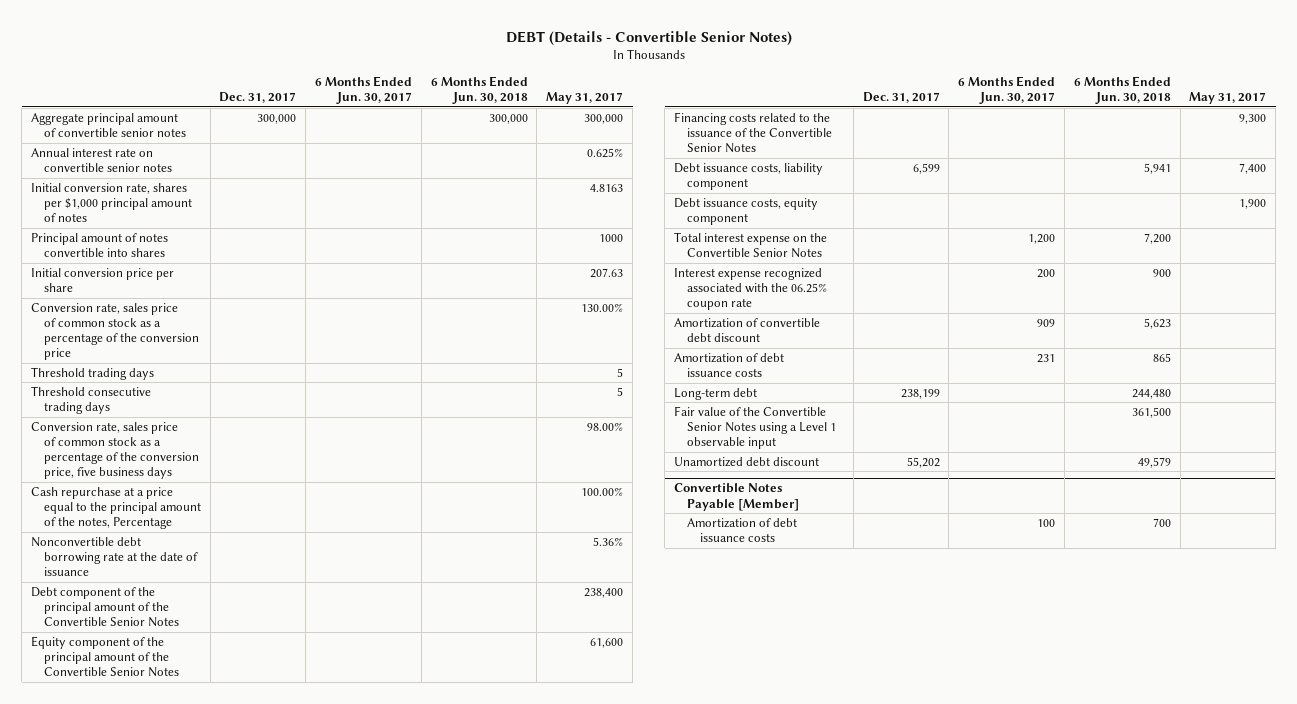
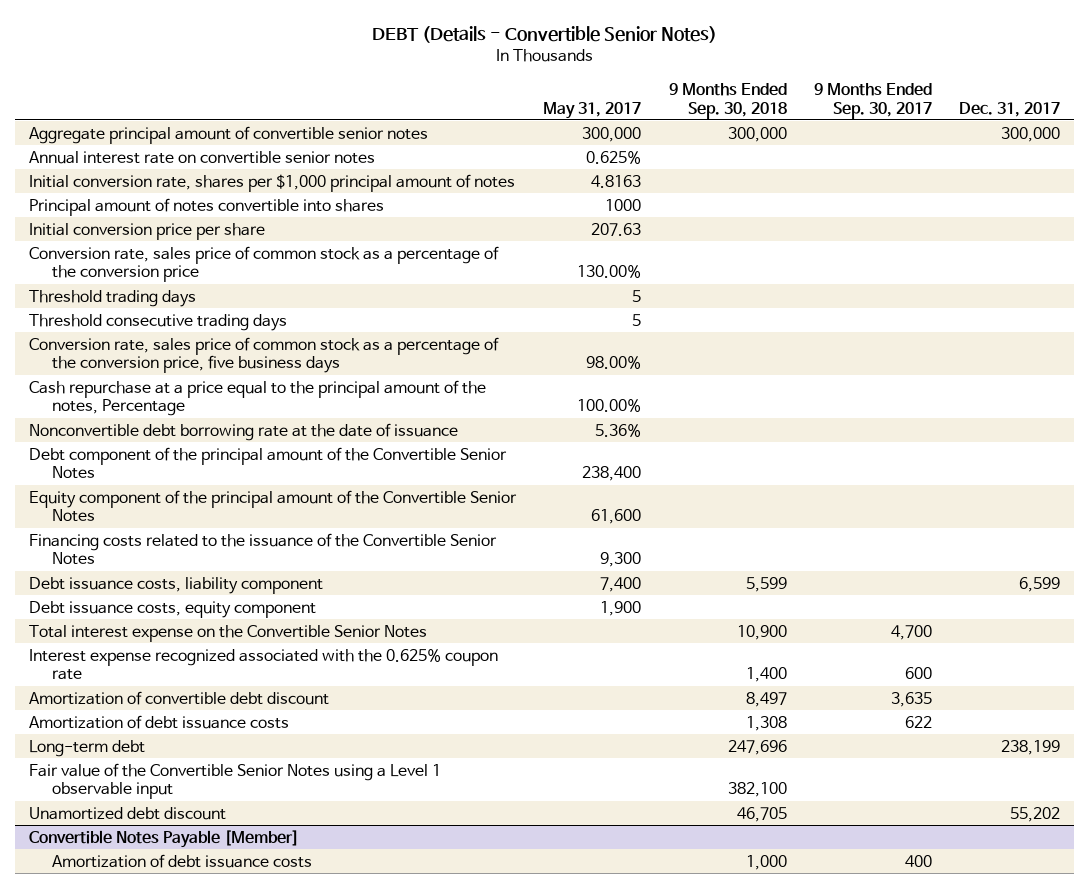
- | Dec. 31, 2017 | 6 Months Ended Jun. 30, 2017 | 6 Months Ended Jun. 30, 2018 | May 31, 2017
+ | May 31, 2017 | 9 Months Ended Sep. 30, 2018 | 9 Months Ended Sep. 30, 2017 | Dec. 31, 2017
- Interest expense recognized associated with the 06.25% coupon rate | | 200 | 900 |
+ Interest expense recognized associated with the 0.625% coupon rate | | 1,400 | 600 |

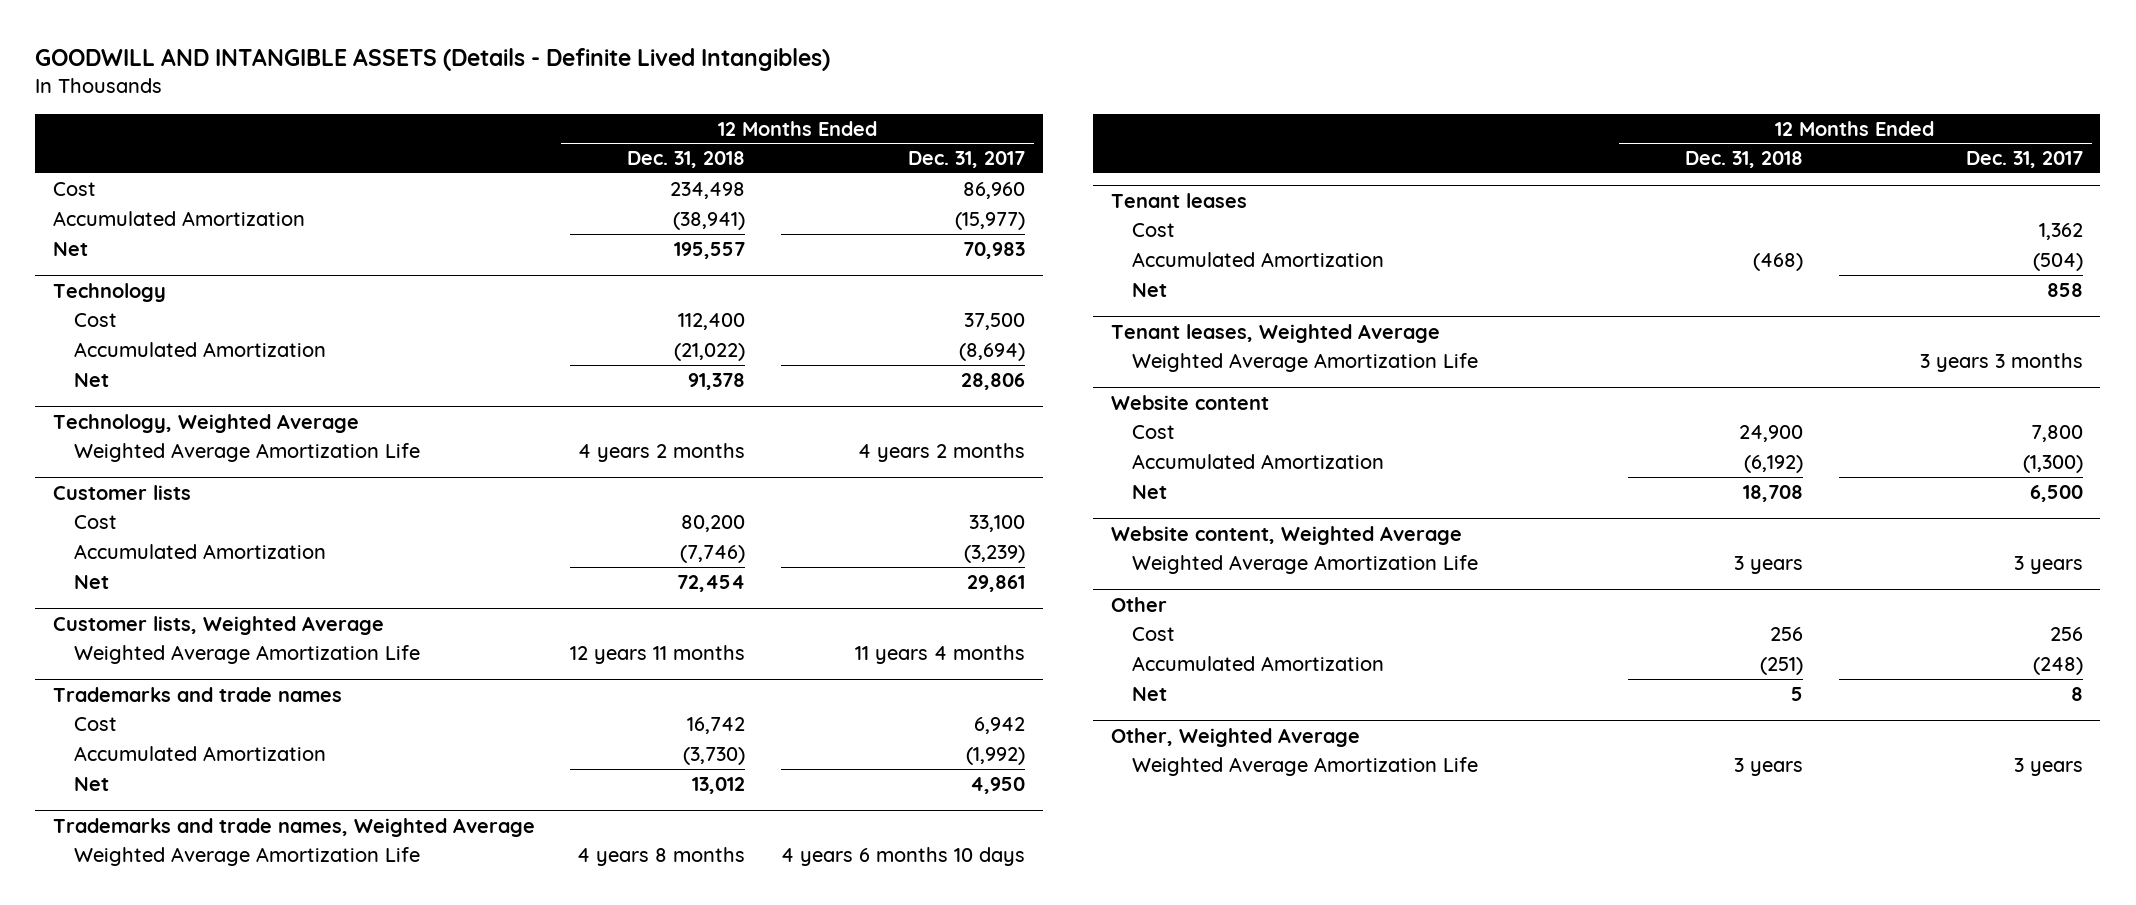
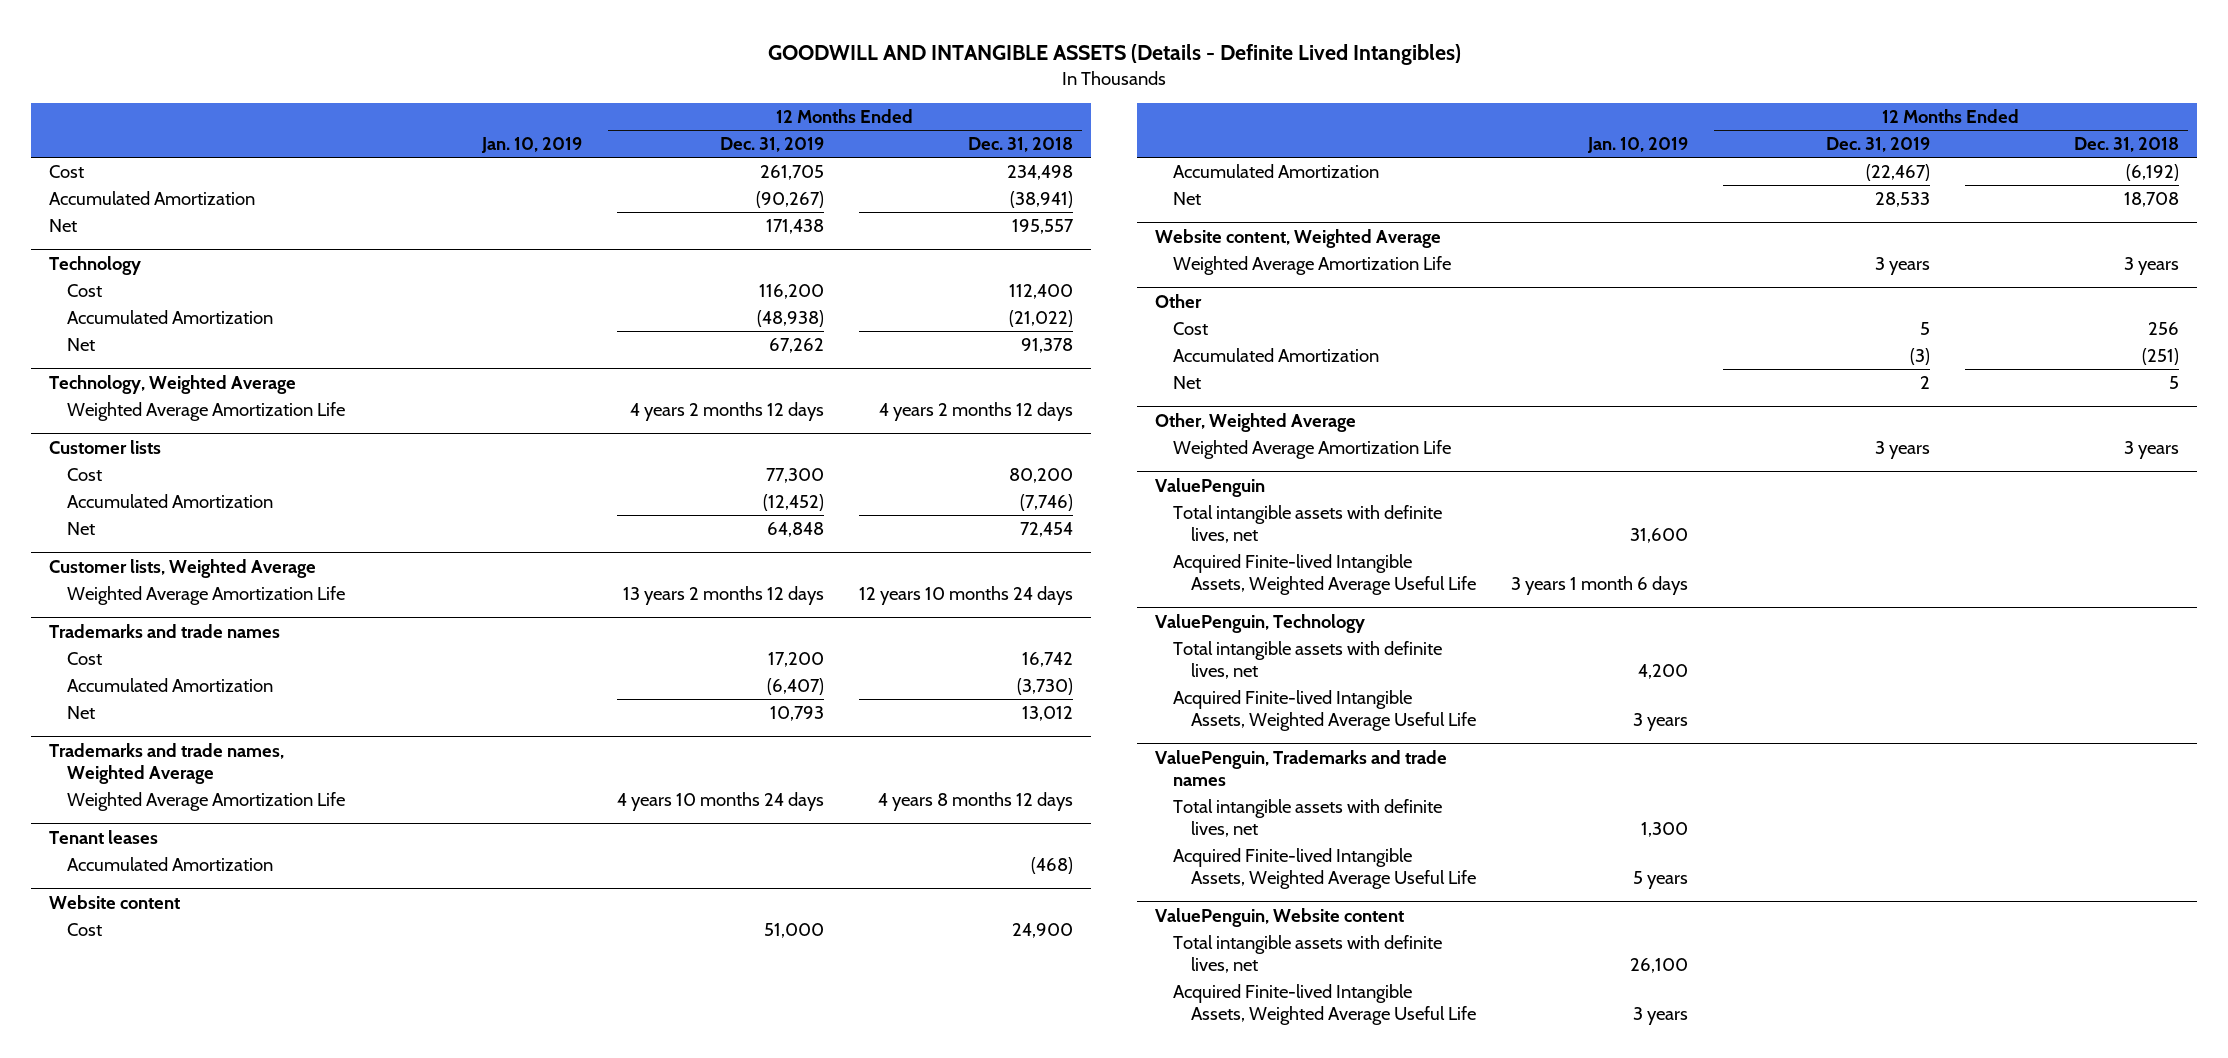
- | 12 Months Ended Dec. 31, 2018 | 12 Months Ended Dec. 31, 2017
+ | Jan. 10, 2019 | 12 Months Ended Dec. 31, 2019 | 12 Months Ended Dec. 31, 2018
@ Technology, Weighted Average
- Weighted Average Amortization Life | 4 years 2 months | 4 years 2 months
+ Weighted Average Amortization Life | | 4 years 2 months 12 days | 4 years 2 months 12 days
@ Customer lists, Weighted Average
- Weighted Average Amortization Life | 12 years 11 months | 11 years 4 months
+ Weighted Average Amortization Life | | 13 years 2 months 12 days | 12 years 10 months 24 days
@ Trademarks and trade names, Weighted Average
- Weighted Average Amortization Life | 4 years 8 months | 4 years 6 months 10 days
+ Weighted Average Amortization Life | | 4 years 10 months 24 days | 4 years 8 months 12 days
@ Tenant leases
- Cost | | 1,362
- Net | | 858
- Tenant leases, Weighted Average
- Weighted Average Amortization Life | | 3 years 3 months
+ ValuePenguin
+ Total intangible assets with definite lives, net | 31,600 | |
+ Acquired Finite-lived Intangible Assets, Weighted Average Useful Life | 3 years 1 month 6 days | |
+ ValuePenguin, Technology
+ Total intangible assets with definite lives, net | 4,200 | |
+ Acquired Finite-lived Intangible Assets, Weighted Average Useful Life | 3 years | |
+ ValuePenguin, Trademarks and trade names
+ Total intangible assets with definite lives, net | 1,300 | |
+ Acquired Finite-lived Intangible Assets, Weighted Average Useful Life | 5 years | |
+ ValuePenguin, Website content
+ Total intangible assets with definite lives, net | 26,100 | |
+ Acquired Finite-lived Intangible Assets, Weighted Average Useful Life | 3 years | |

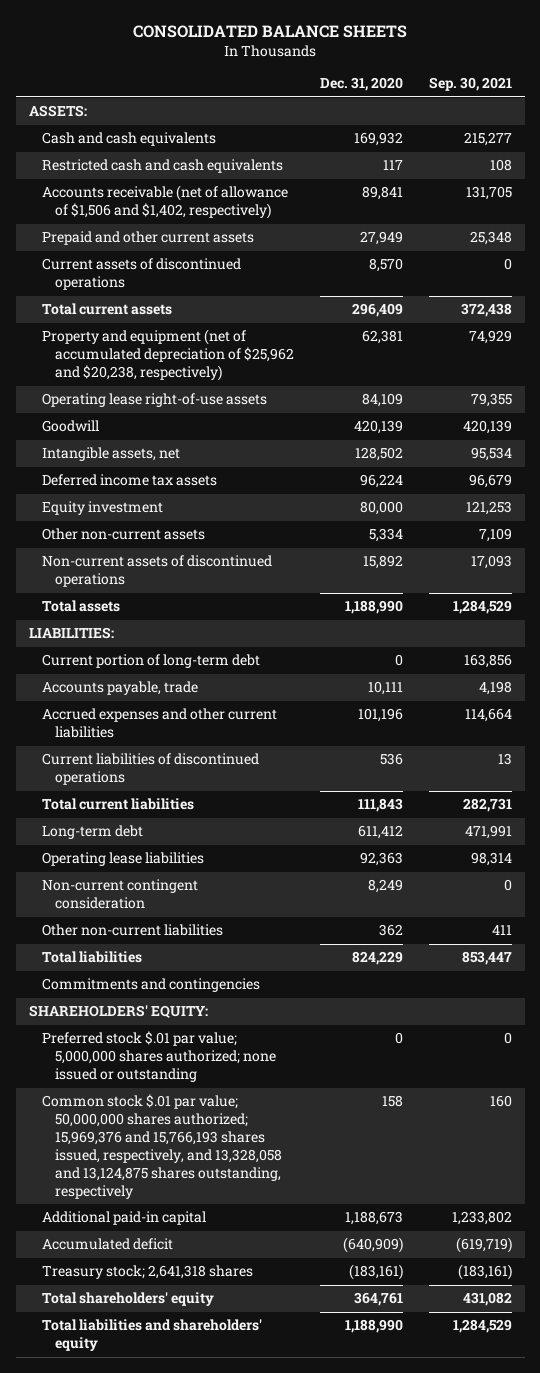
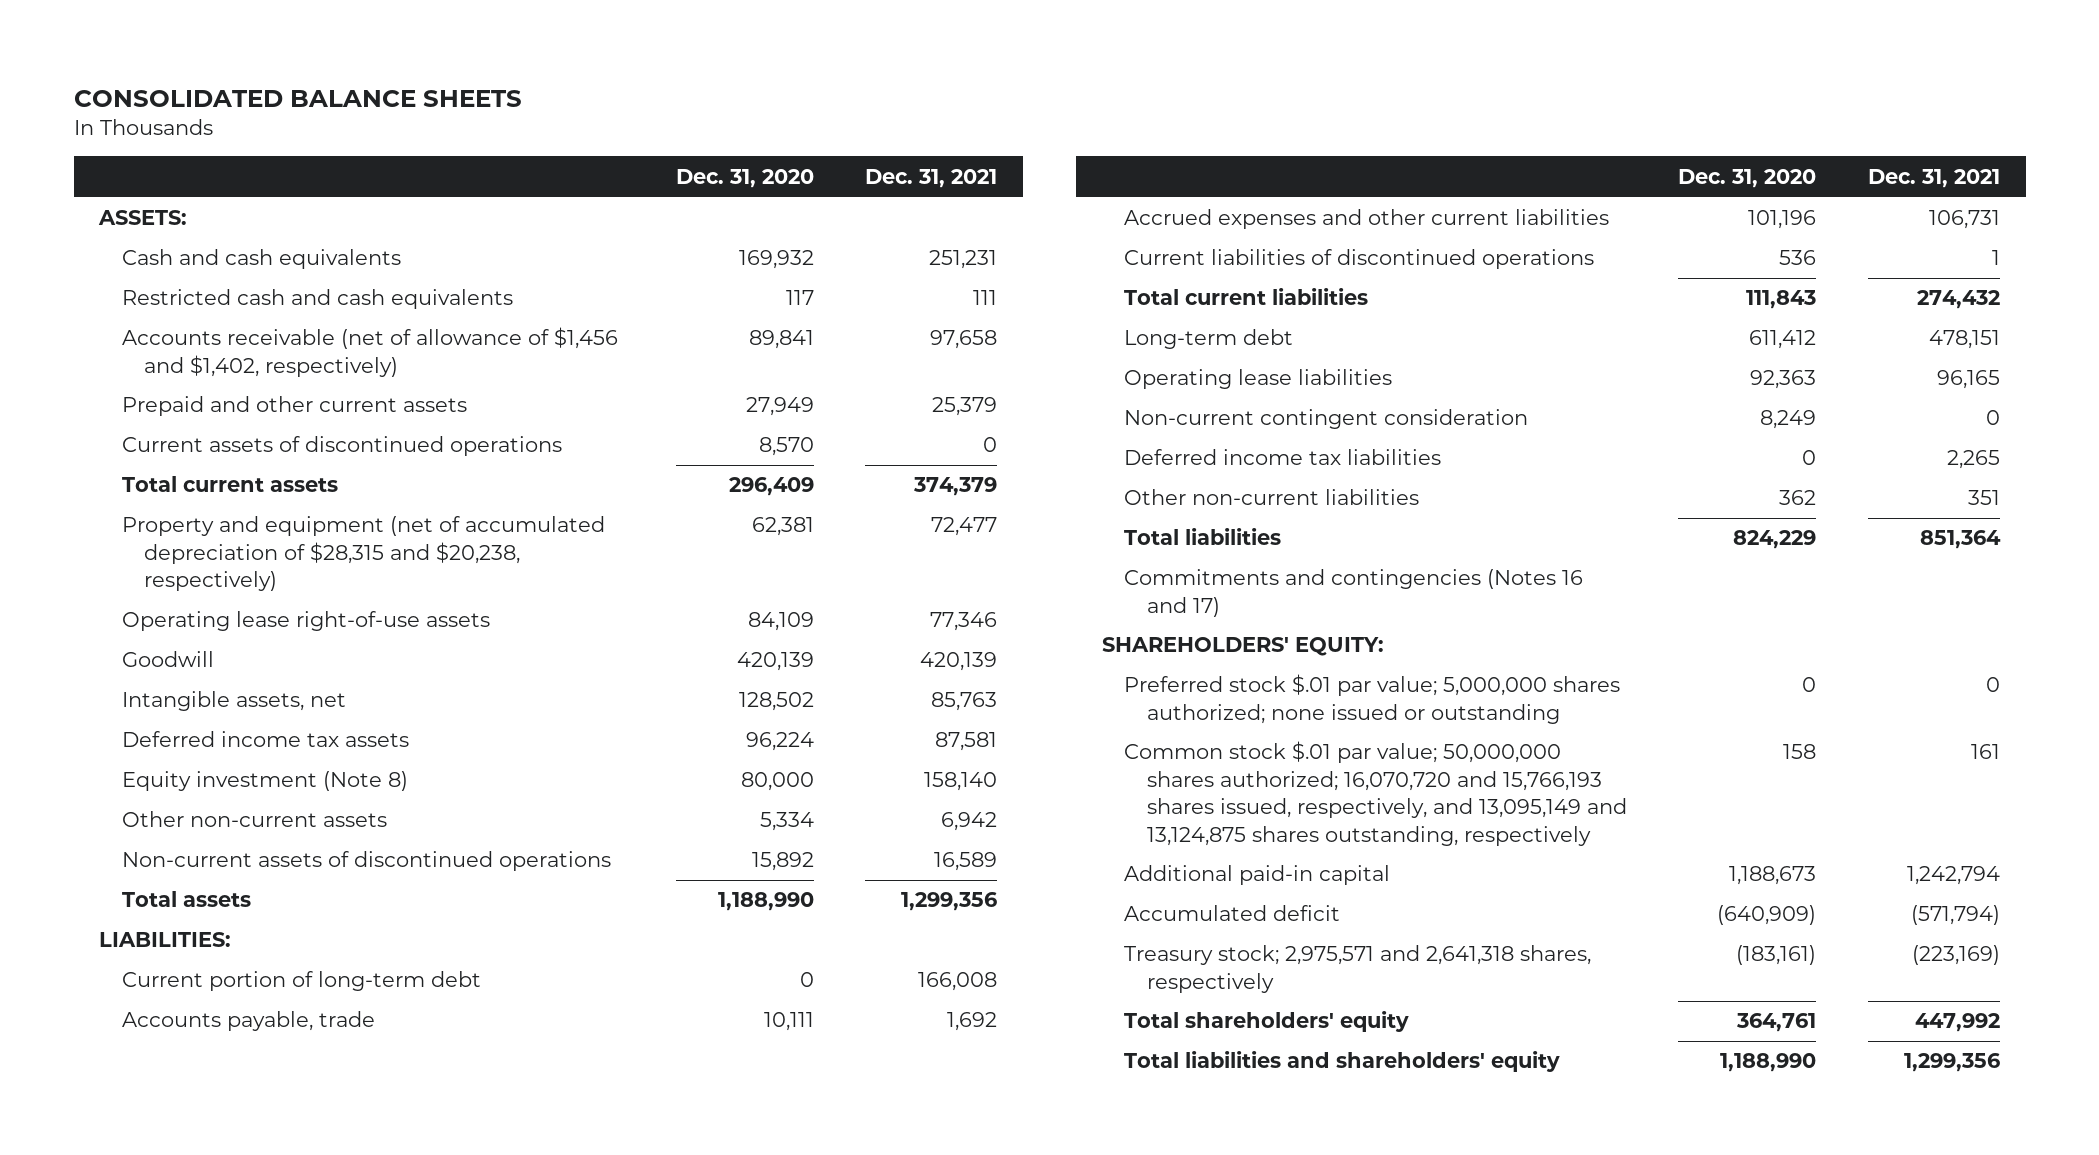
- | Dec. 31, 2020 | Sep. 30, 2021
+ | Dec. 31, 2020 | Dec. 31, 2021
- Accounts receivable (net of allowance of $1,506 and $1,402, respectively) | 89,841 | 131,705
+ Accounts receivable (net of allowance of $1,456 and $1,402, respectively) | 89,841 | 97,658
- Property and equipment (net of accumulated depreciation of $25,962 and $20,238, respectively) | 62,381 | 74,929
+ Property and equipment (net of accumulated depreciation of $28,315 and $20,238, respectively) | 62,381 | 72,477
- Equity investment | 80,000 | 121,253
+ Equity investment (Note 8) | 80,000 | 158,140
+ Deferred income tax liabilities | 0 | 2,265
- Commitments and contingencies
+ Commitments and contingencies (Notes 16 and 17)
- Common stock $.01 par value; 50,000,000 shares authorized; 15,969,376 and 15,766,193 shares issued, respectively, and 13,328,058 and 13,124,875 shares outstanding, respectively | 158 | 160
+ Common stock $.01 par value; 50,000,000 shares authorized; 16,070,720 and 15,766,193 shares issued, respectively, and 13,095,149 and 13,124,875 shares outstanding, respectively | 158 | 161
- Treasury stock; 2,641,318 shares | (183,161) | (183,161)
+ Treasury stock; 2,975,571 and 2,641,318 shares, respectively | (183,161) | (223,169)

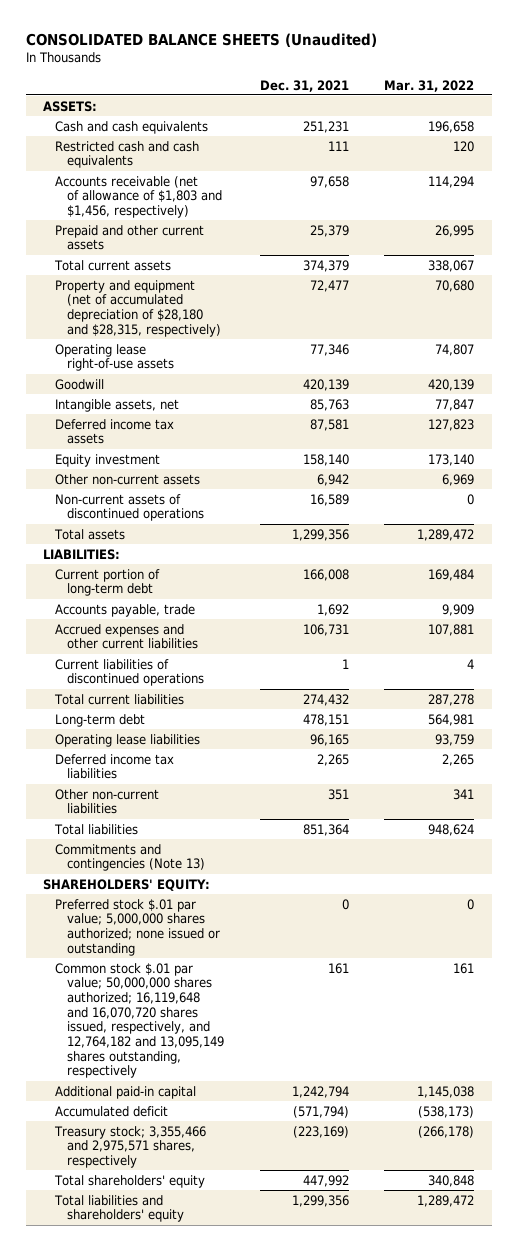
- CONSOLIDATED BALANCE SHEETS
+ CONSOLIDATED BALANCE SHEETS (Unaudited)
- | Dec. 31, 2020 | Dec. 31, 2021
+ | Dec. 31, 2021 | Mar. 31, 2022
- Accounts receivable (net of allowance of $1,456 and $1,402, respectively) | 89,841 | 97,658
+ Accounts receivable (net of allowance of $1,803 and $1,456, respectively) | 97,658 | 114,294
- Current assets of discontinued operations | 8,570 | 0
- Property and equipment (net of accumulated depreciation of $28,315 and $20,238, respectively) | 62,381 | 72,477
+ Property and equipment (net of accumulated depreciation of $28,180 and $28,315, respectively) | 72,477 | 70,680
- Equity investment (Note 8) | 80,000 | 158,140
+ Equity investment | 158,140 | 173,140
- Non-current contingent consideration | 8,249 | 0
- Commitments and contingencies (Notes 16 and 17)
+ Commitments and contingencies (Note 13)
- Common stock $.01 par value; 50,000,000 shares authorized; 16,070,720 and 15,766,193 shares issued, respectively, and 13,095,149 and 13,124,875 shares outstanding, respectively | 158 | 161
+ Common stock $.01 par value; 50,000,000 shares authorized; 16,119,648 and 16,070,720 shares issued, respectively, and 12,764,182 and 13,095,149 shares outstanding, respectively | 161 | 161
- Treasury stock; 2,975,571 and 2,641,318 shares, respectively | (183,161) | (223,169)
+ Treasury stock; 3,355,466 and 2,975,571 shares, respectively | (223,169) | (266,178)

